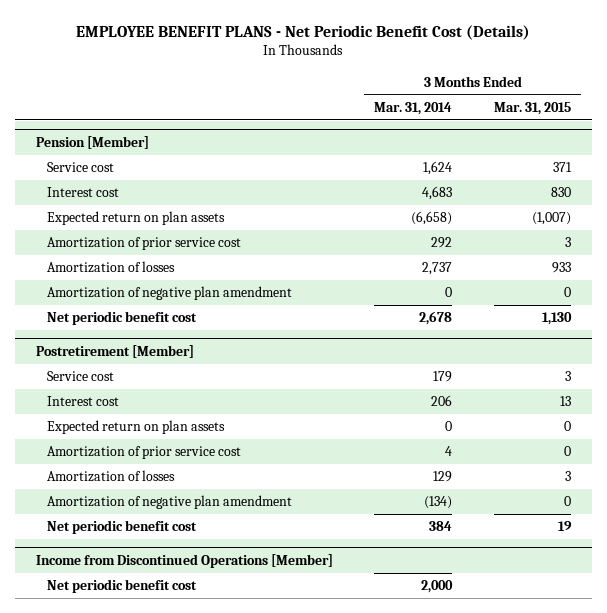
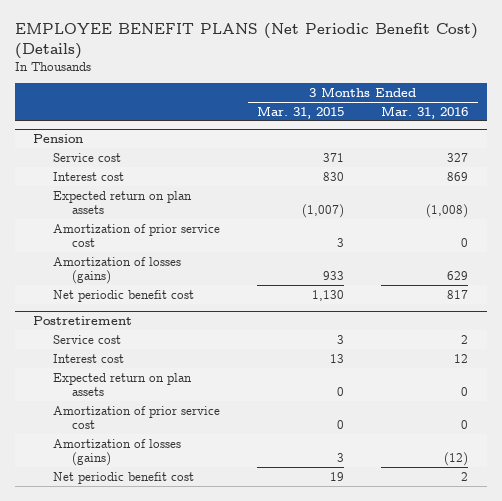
- EMPLOYEE BENEFIT PLANS - Net Periodic Benefit Cost (Details)
+ EMPLOYEE BENEFIT PLANS (Net Periodic Benefit Cost) (Details)
- | 3 Months Ended Mar. 31, 2014 | 3 Months Ended Mar. 31, 2015
+ | 3 Months Ended Mar. 31, 2015 | 3 Months Ended Mar. 31, 2016
- Pension [Member]
+ Pension
- Amortization of losses | 2,737 | 933
- Amortization of negative plan amendment | 0 | 0
+ Amortization of losses (gains) | 933 | 629
- Postretirement [Member]
+ Postretirement
- Amortization of losses | 129 | 3
- Amortization of negative plan amendment | (134) | 0
+ Amortization of losses (gains) | 3 | (12)
- Income from Discontinued Operations [Member]
- Net periodic benefit cost | 2,000 |

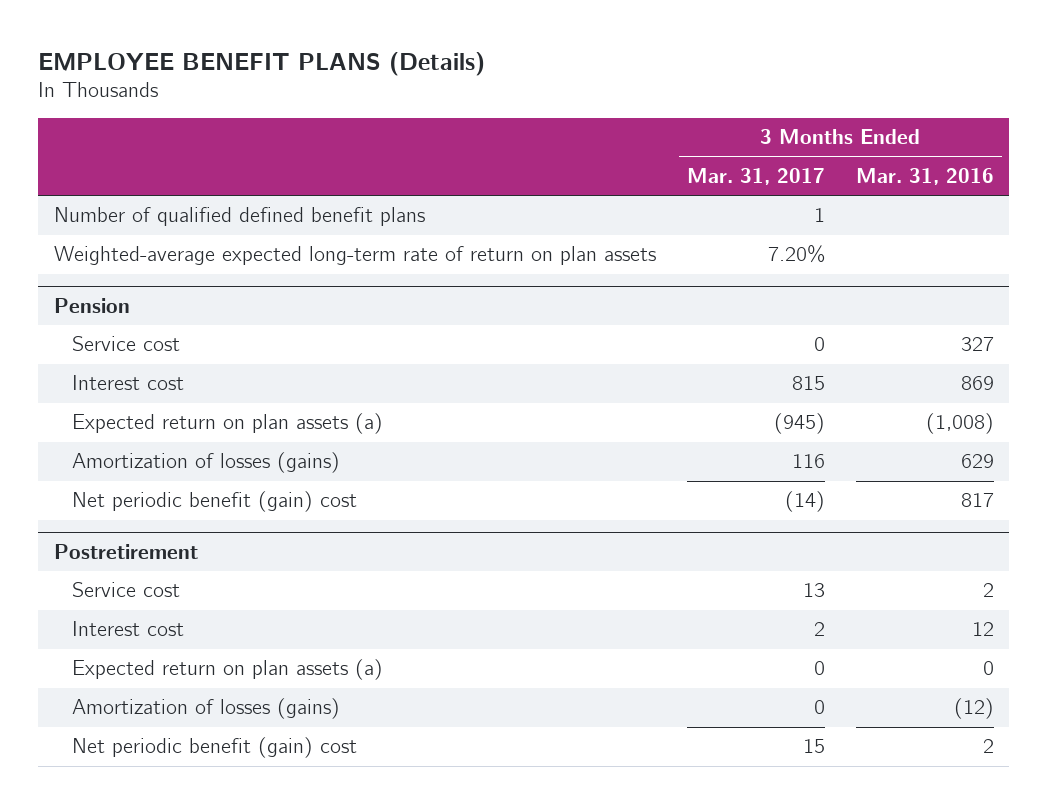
- EMPLOYEE BENEFIT PLANS (Net Periodic Benefit Cost) (Details)
+ EMPLOYEE BENEFIT PLANS (Details)
- | 3 Months Ended Mar. 31, 2015 | 3 Months Ended Mar. 31, 2016
+ | 3 Months Ended Mar. 31, 2017 | 3 Months Ended Mar. 31, 2016
+ Number of qualified defined benefit plans | 1 |
+ Weighted-average expected long-term rate of return on plan assets | 7.20% |
@ Pension
- Expected return on plan assets | (1,007) | (1,008)
- Amortization of prior service cost | 3 | 0
+ Expected return on plan assets (a) | (945) | (1,008)
- Net periodic benefit cost | 1,130 | 817
+ Net periodic benefit (gain) cost | (14) | 817
@ Postretirement
- Expected return on plan assets | 0 | 0
- Amortization of prior service cost | 0 | 0
+ Expected return on plan assets (a) | 0 | 0
- Net periodic benefit cost | 19 | 2
+ Net periodic benefit (gain) cost | 15 | 2

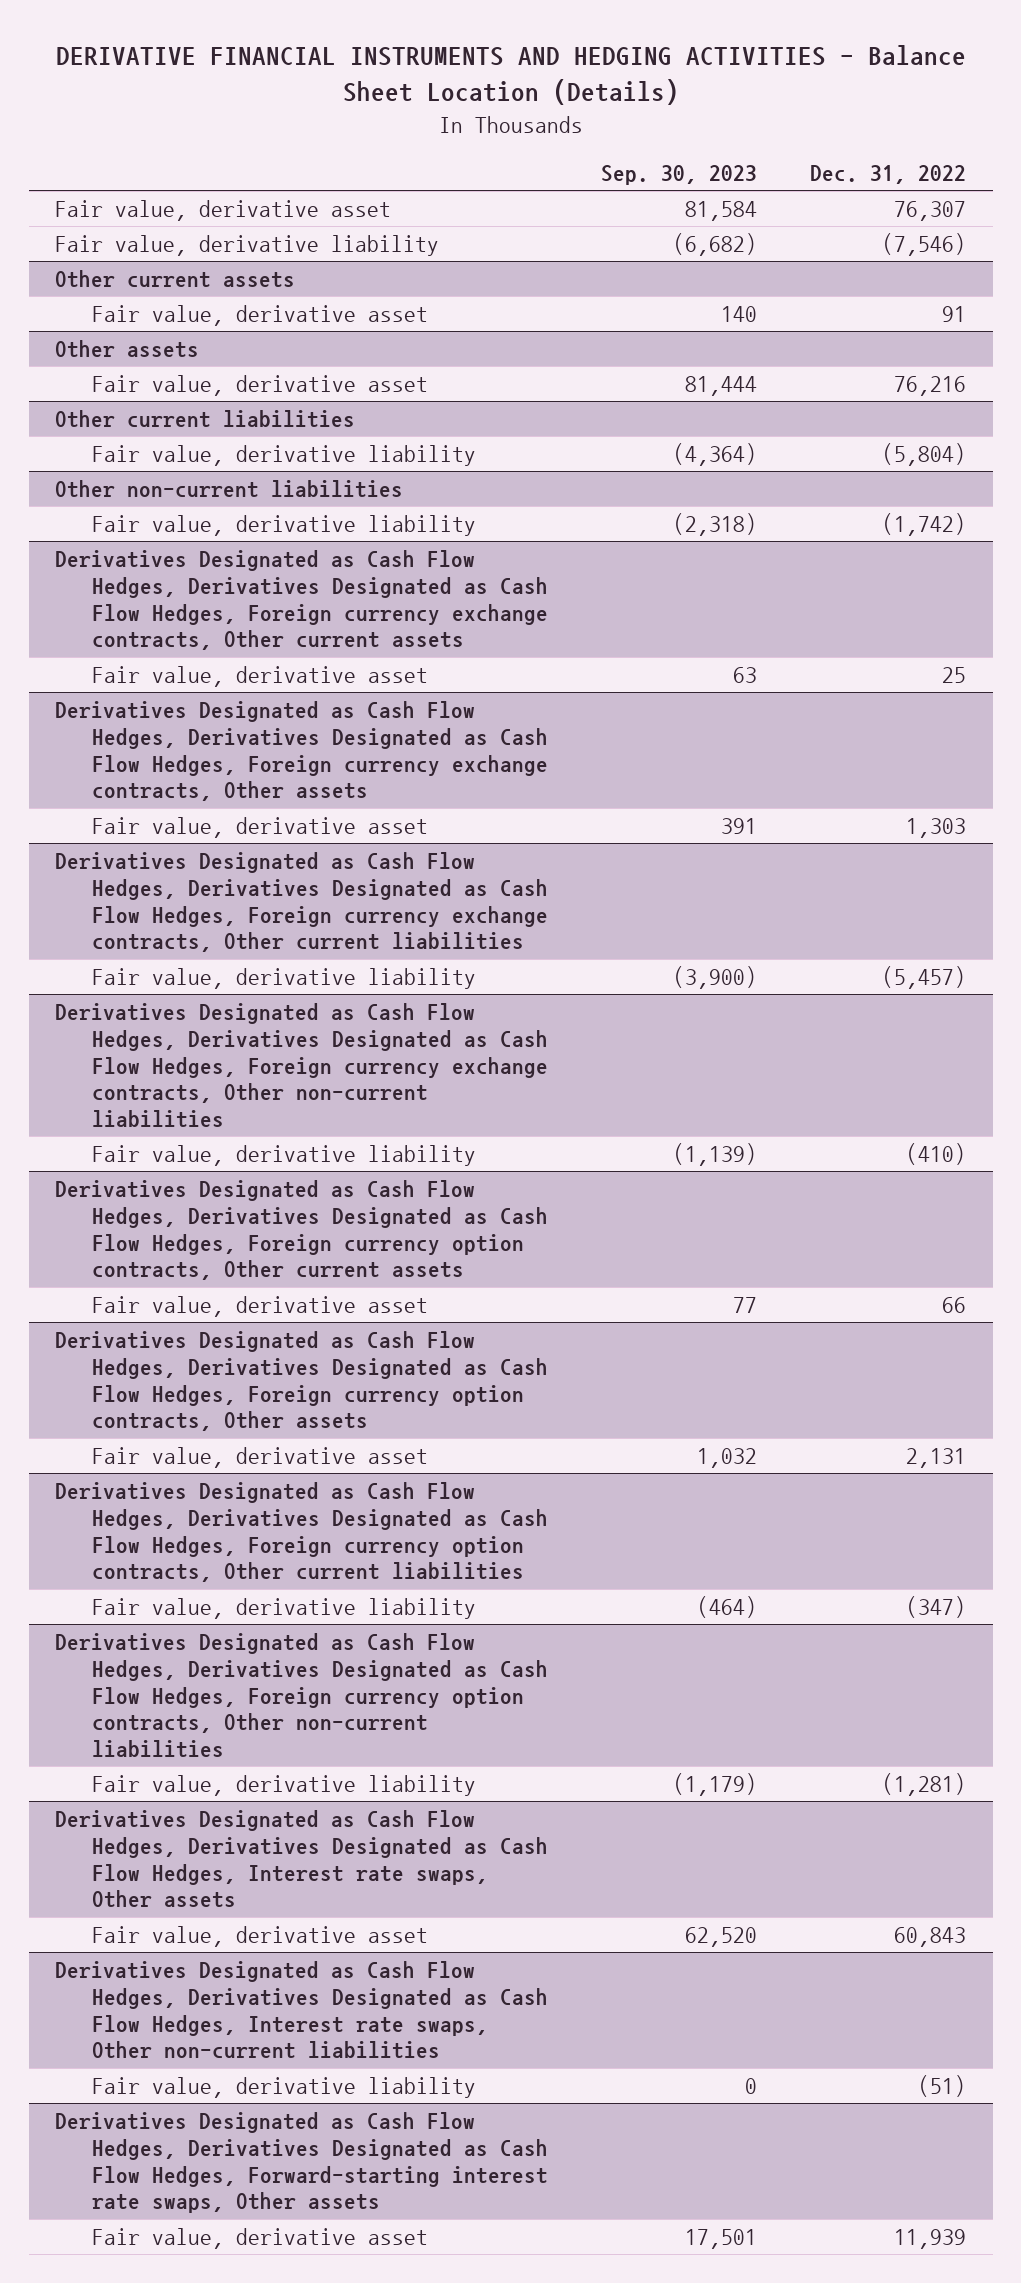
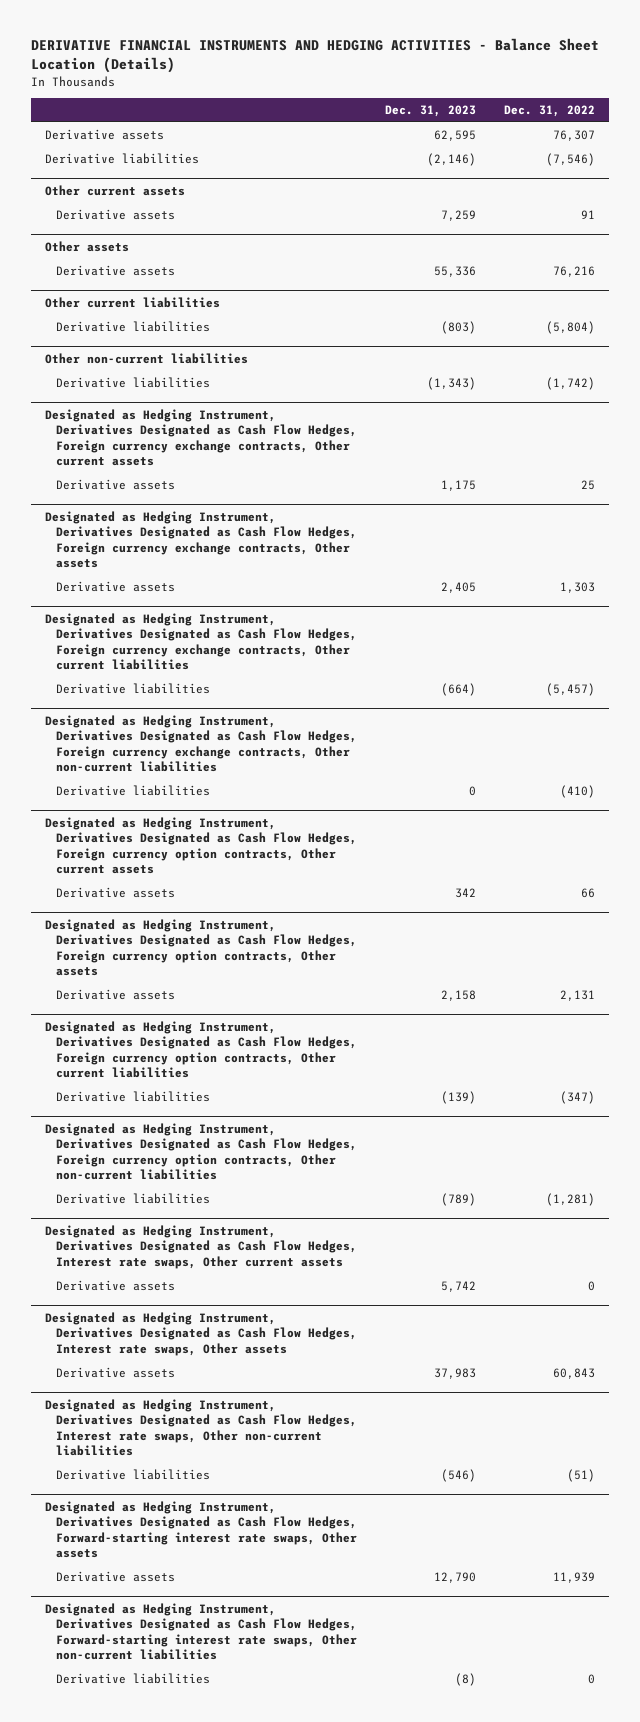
- | Sep. 30, 2023 | Dec. 31, 2022
+ | Dec. 31, 2023 | Dec. 31, 2022
- Fair value, derivative asset | 81,584 | 76,307
- Fair value, derivative liability | (6,682) | (7,546)
+ Derivative assets | 62,595 | 76,307
+ Derivative liabilities | (2,146) | (7,546)
@ Other current assets
- Fair value, derivative asset | 140 | 91
+ Derivative assets | 7,259 | 91
@ Other assets
- Fair value, derivative asset | 81,444 | 76,216
+ Derivative assets | 55,336 | 76,216
@ Other current liabilities
- Fair value, derivative liability | (4,364) | (5,804)
+ Derivative liabilities | (803) | (5,804)
@ Other non-current liabilities
- Fair value, derivative liability | (2,318) | (1,742)
- Derivatives Designated as Cash Flow Hedges, Derivatives Designated as Cash Flow Hedges, Foreign currency exchange contracts, Other current assets
- Fair value, derivative asset | 63 | 25
- Derivatives Designated as Cash Flow Hedges, Derivatives Designated as Cash Flow Hedges, Foreign currency exchange contracts, Other assets
- Fair value, derivative asset | 391 | 1,303
- Derivatives Designated as Cash Flow Hedges, Derivatives Designated as Cash Flow Hedges, Foreign currency exchange contracts, Other current liabilities
- Fair value, derivative liability | (3,900) | (5,457)
- Derivatives Designated as Cash Flow Hedges, Derivatives Designated as Cash Flow Hedges, Foreign currency exchange contracts, Other non-current liabilities
- Fair value, derivative liability | (1,139) | (410)
- Derivatives Designated as Cash Flow Hedges, Derivatives Designated as Cash Flow Hedges, Foreign currency option contracts, Other current assets
- Fair value, derivative asset | 77 | 66
- Derivatives Designated as Cash Flow Hedges, Derivatives Designated as Cash Flow Hedges, Foreign currency option contracts, Other assets
- Fair value, derivative asset | 1,032 | 2,131
- Derivatives Designated as Cash Flow Hedges, Derivatives Designated as Cash Flow Hedges, Foreign currency option contracts, Other current liabilities
- Fair value, derivative liability | (464) | (347)
- Derivatives Designated as Cash Flow Hedges, Derivatives Designated as Cash Flow Hedges, Foreign currency option contracts, Other non-current liabilities
- Fair value, derivative liability | (1,179) | (1,281)
- Derivatives Designated as Cash Flow Hedges, Derivatives Designated as Cash Flow Hedges, Interest rate swaps, Other assets
- Fair value, derivative asset | 62,520 | 60,843
- Derivatives Designated as Cash Flow Hedges, Derivatives Designated as Cash Flow Hedges, Interest rate swaps, Other non-current liabilities
- Fair value, derivative liability | 0 | (51)
- Derivatives Designated as Cash Flow Hedges, Derivatives Designated as Cash Flow Hedges, Forward-starting interest rate swaps, Other assets
- Fair value, derivative asset | 17,501 | 11,939
@ Other non-current liabilities
+ Derivative liabilities | (1,343) | (1,742)
+ Designated as Hedging Instrument, Derivatives Designated as Cash Flow Hedges, Foreign currency exchange contracts, Other current assets
+ Derivative assets | 1,175 | 25
+ Designated as Hedging Instrument, Derivatives Designated as Cash Flow Hedges, Foreign currency exchange contracts, Other assets
+ Derivative assets | 2,405 | 1,303
+ Designated as Hedging Instrument, Derivatives Designated as Cash Flow Hedges, Foreign currency exchange contracts, Other current liabilities
+ Derivative liabilities | (664) | (5,457)
+ Designated as Hedging Instrument, Derivatives Designated as Cash Flow Hedges, Foreign currency exchange contracts, Other non-current liabilities
+ Derivative liabilities | 0 | (410)
+ Designated as Hedging Instrument, Derivatives Designated as Cash Flow Hedges, Foreign currency option contracts, Other current assets
+ Derivative assets | 342 | 66
+ Designated as Hedging Instrument, Derivatives Designated as Cash Flow Hedges, Foreign currency option contracts, Other assets
+ Derivative assets | 2,158 | 2,131
+ Designated as Hedging Instrument, Derivatives Designated as Cash Flow Hedges, Foreign currency option contracts, Other current liabilities
+ Derivative liabilities | (139) | (347)
+ Designated as Hedging Instrument, Derivatives Designated as Cash Flow Hedges, Foreign currency option contracts, Other non-current liabilities
+ Derivative liabilities | (789) | (1,281)
+ Designated as Hedging Instrument, Derivatives Designated as Cash Flow Hedges, Interest rate swaps, Other current assets
+ Derivative assets | 5,742 | 0
+ Designated as Hedging Instrument, Derivatives Designated as Cash Flow Hedges, Interest rate swaps, Other assets
+ Derivative assets | 37,983 | 60,843
+ Designated as Hedging Instrument, Derivatives Designated as Cash Flow Hedges, Interest rate swaps, Other non-current liabilities
+ Derivative liabilities | (546) | (51)
+ Designated as Hedging Instrument, Derivatives Designated as Cash Flow Hedges, Forward-starting interest rate swaps, Other assets
+ Derivative assets | 12,790 | 11,939
+ Designated as Hedging Instrument, Derivatives Designated as Cash Flow Hedges, Forward-starting interest rate swaps, Other non-current liabilities
+ Derivative liabilities | (8) | 0

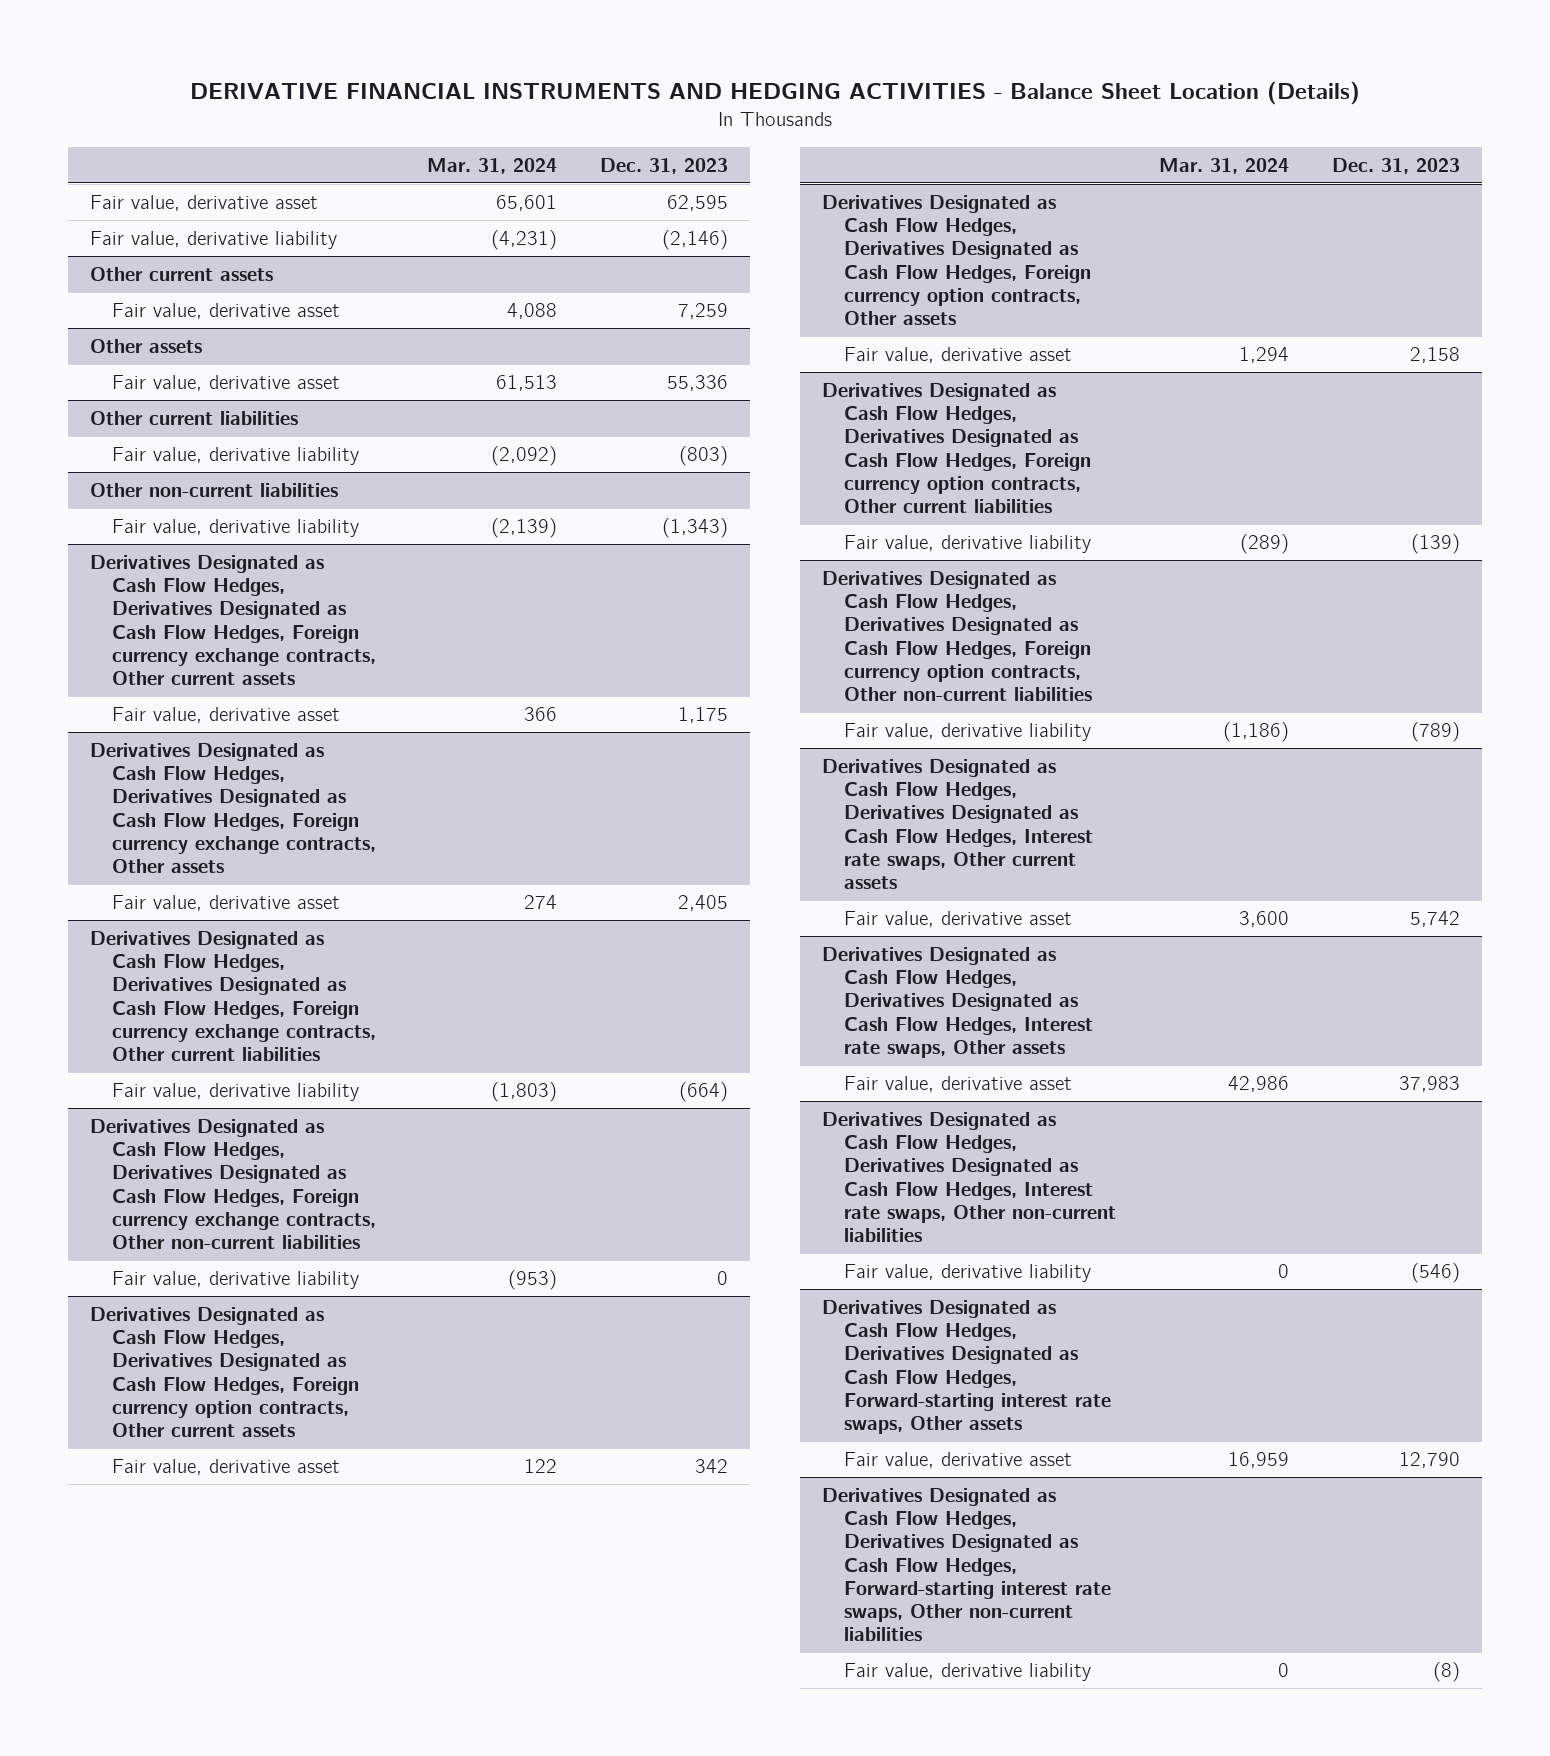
- | Dec. 31, 2023 | Dec. 31, 2022
+ | Mar. 31, 2024 | Dec. 31, 2023
- Derivative assets | 62,595 | 76,307
- Derivative liabilities | (2,146) | (7,546)
+ Fair value, derivative asset | 65,601 | 62,595
+ Fair value, derivative liability | (4,231) | (2,146)
@ Other current assets
- Derivative assets | 7,259 | 91
+ Fair value, derivative asset | 4,088 | 7,259
@ Other assets
- Derivative assets | 55,336 | 76,216
+ Fair value, derivative asset | 61,513 | 55,336
@ Other current liabilities
- Derivative liabilities | (803) | (5,804)
+ Fair value, derivative liability | (2,092) | (803)
@ Other non-current liabilities
- Derivative liabilities | (1,343) | (1,742)
- Designated as Hedging Instrument, Derivatives Designated as Cash Flow Hedges, Foreign currency exchange contracts, Other current assets
- Derivative assets | 1,175 | 25
- Designated as Hedging Instrument, Derivatives Designated as Cash Flow Hedges, Foreign currency exchange contracts, Other assets
- Derivative assets | 2,405 | 1,303
- Designated as Hedging Instrument, Derivatives Designated as Cash Flow Hedges, Foreign currency exchange contracts, Other current liabilities
- Derivative liabilities | (664) | (5,457)
- Designated as Hedging Instrument, Derivatives Designated as Cash Flow Hedges, Foreign currency exchange contracts, Other non-current liabilities
- Derivative liabilities | 0 | (410)
- Designated as Hedging Instrument, Derivatives Designated as Cash Flow Hedges, Foreign currency option contracts, Other current assets
- Derivative assets | 342 | 66
- Designated as Hedging Instrument, Derivatives Designated as Cash Flow Hedges, Foreign currency option contracts, Other assets
- Derivative assets | 2,158 | 2,131
- Designated as Hedging Instrument, Derivatives Designated as Cash Flow Hedges, Foreign currency option contracts, Other current liabilities
- Derivative liabilities | (139) | (347)
- Designated as Hedging Instrument, Derivatives Designated as Cash Flow Hedges, Foreign currency option contracts, Other non-current liabilities
- Derivative liabilities | (789) | (1,281)
- Designated as Hedging Instrument, Derivatives Designated as Cash Flow Hedges, Interest rate swaps, Other current assets
- Derivative assets | 5,742 | 0
- Designated as Hedging Instrument, Derivatives Designated as Cash Flow Hedges, Interest rate swaps, Other assets
- Derivative assets | 37,983 | 60,843
- Designated as Hedging Instrument, Derivatives Designated as Cash Flow Hedges, Interest rate swaps, Other non-current liabilities
- Derivative liabilities | (546) | (51)
- Designated as Hedging Instrument, Derivatives Designated as Cash Flow Hedges, Forward-starting interest rate swaps, Other assets
- Derivative assets | 12,790 | 11,939
- Designated as Hedging Instrument, Derivatives Designated as Cash Flow Hedges, Forward-starting interest rate swaps, Other non-current liabilities
- Derivative liabilities | (8) | 0
@ Other non-current liabilities
+ Fair value, derivative liability | (2,139) | (1,343)
+ Derivatives Designated as Cash Flow Hedges, Derivatives Designated as Cash Flow Hedges, Foreign currency exchange contracts, Other current assets
+ Fair value, derivative asset | 366 | 1,175
+ Derivatives Designated as Cash Flow Hedges, Derivatives Designated as Cash Flow Hedges, Foreign currency exchange contracts, Other assets
+ Fair value, derivative asset | 274 | 2,405
+ Derivatives Designated as Cash Flow Hedges, Derivatives Designated as Cash Flow Hedges, Foreign currency exchange contracts, Other current liabilities
+ Fair value, derivative liability | (1,803) | (664)
+ Derivatives Designated as Cash Flow Hedges, Derivatives Designated as Cash Flow Hedges, Foreign currency exchange contracts, Other non-current liabilities
+ Fair value, derivative liability | (953) | 0
+ Derivatives Designated as Cash Flow Hedges, Derivatives Designated as Cash Flow Hedges, Foreign currency option contracts, Other current assets
+ Fair value, derivative asset | 122 | 342
+ Derivatives Designated as Cash Flow Hedges, Derivatives Designated as Cash Flow Hedges, Foreign currency option contracts, Other assets
+ Fair value, derivative asset | 1,294 | 2,158
+ Derivatives Designated as Cash Flow Hedges, Derivatives Designated as Cash Flow Hedges, Foreign currency option contracts, Other current liabilities
+ Fair value, derivative liability | (289) | (139)
+ Derivatives Designated as Cash Flow Hedges, Derivatives Designated as Cash Flow Hedges, Foreign currency option contracts, Other non-current liabilities
+ Fair value, derivative liability | (1,186) | (789)
+ Derivatives Designated as Cash Flow Hedges, Derivatives Designated as Cash Flow Hedges, Interest rate swaps, Other current assets
+ Fair value, derivative asset | 3,600 | 5,742
+ Derivatives Designated as Cash Flow Hedges, Derivatives Designated as Cash Flow Hedges, Interest rate swaps, Other assets
+ Fair value, derivative asset | 42,986 | 37,983
+ Derivatives Designated as Cash Flow Hedges, Derivatives Designated as Cash Flow Hedges, Interest rate swaps, Other non-current liabilities
+ Fair value, derivative liability | 0 | (546)
+ Derivatives Designated as Cash Flow Hedges, Derivatives Designated as Cash Flow Hedges, Forward-starting interest rate swaps, Other assets
+ Fair value, derivative asset | 16,959 | 12,790
+ Derivatives Designated as Cash Flow Hedges, Derivatives Designated as Cash Flow Hedges, Forward-starting interest rate swaps, Other non-current liabilities
+ Fair value, derivative liability | 0 | (8)

